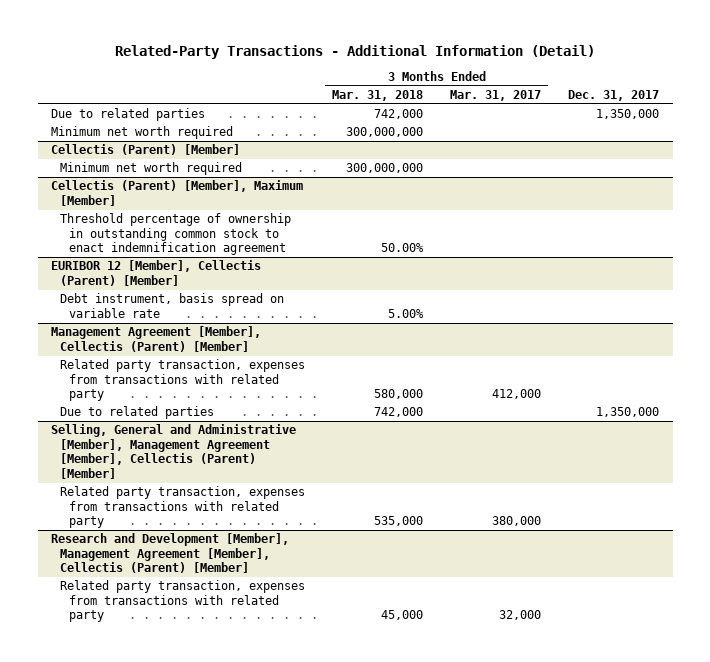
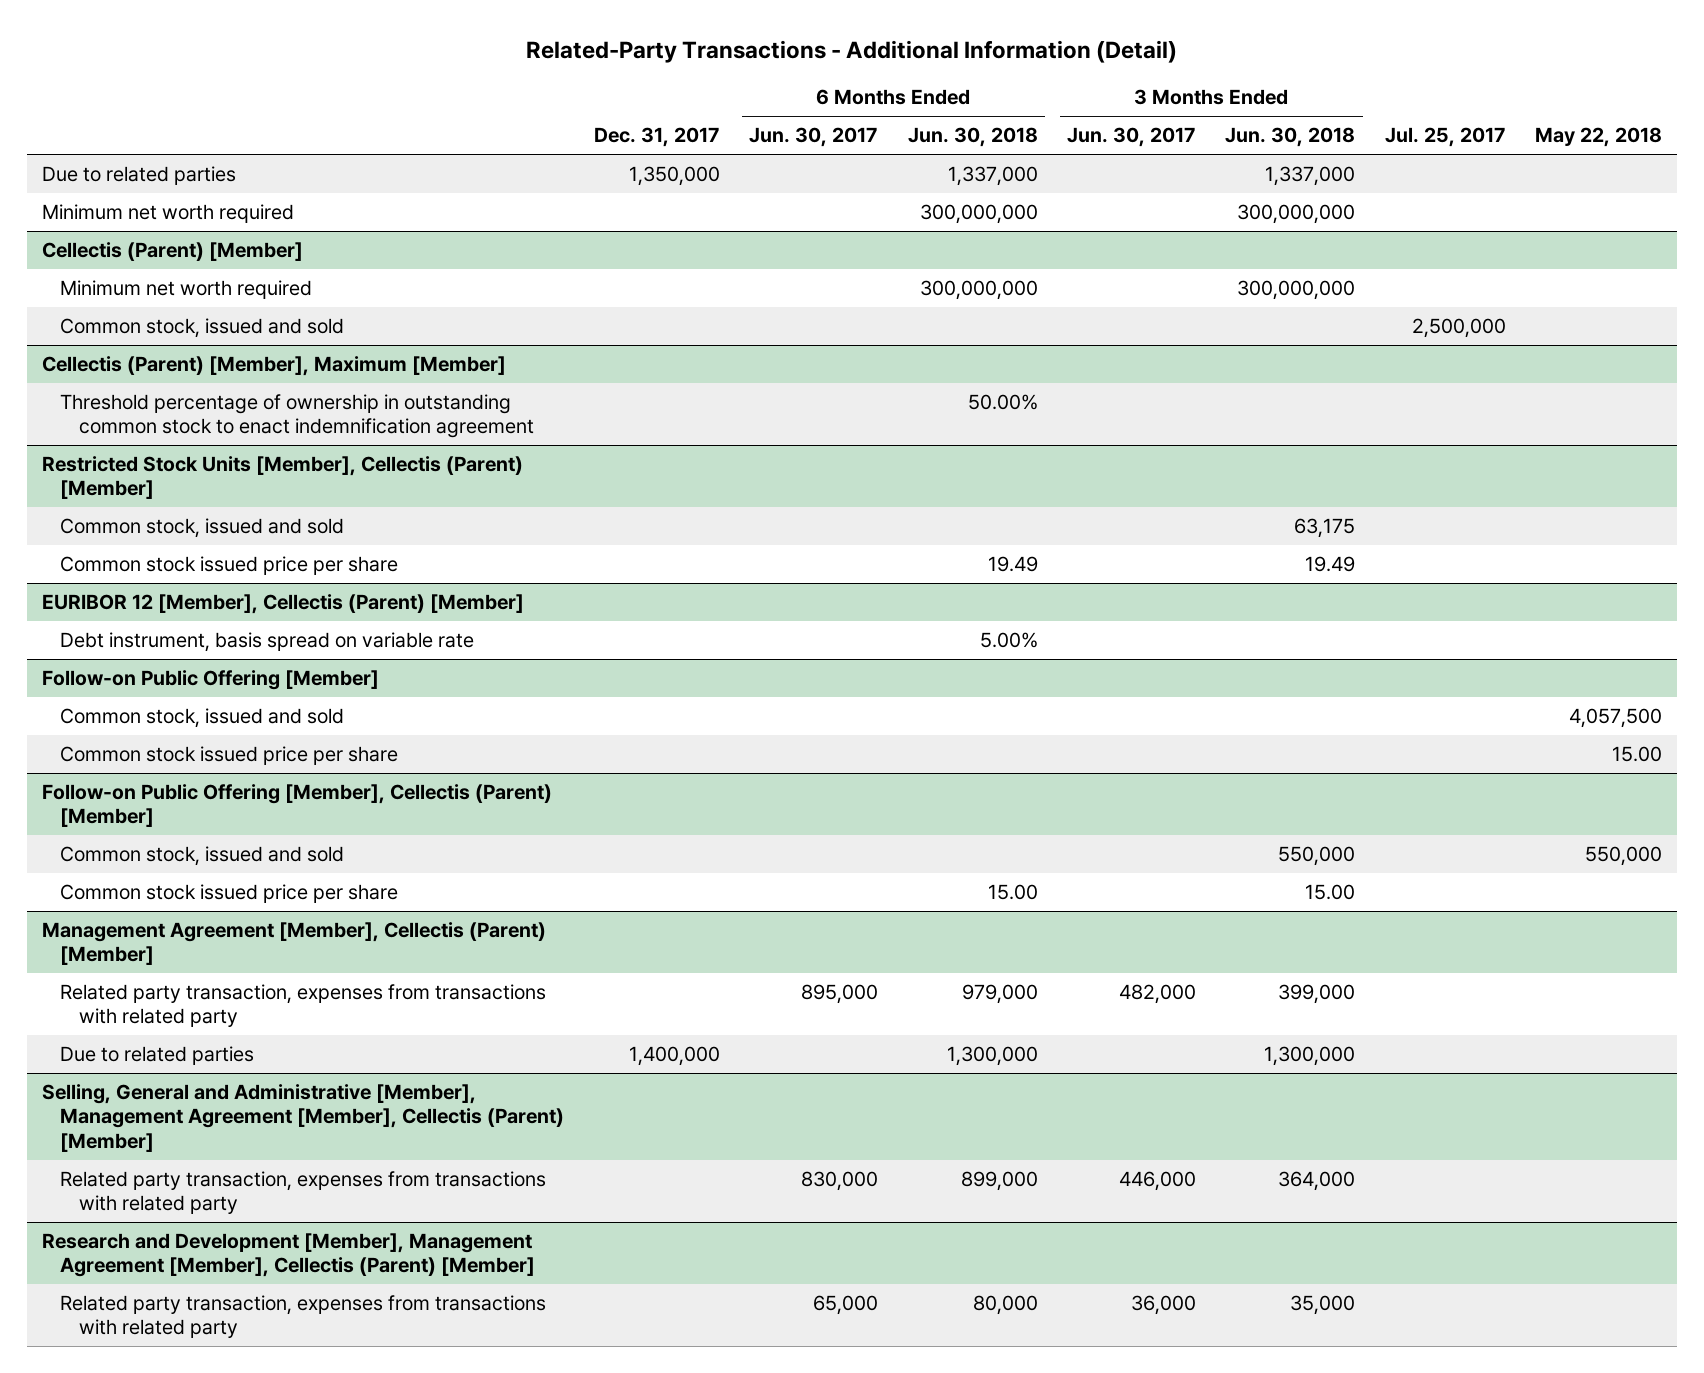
- | 3 Months Ended Mar. 31, 2018 | 3 Months Ended Mar. 31, 2017 | Dec. 31, 2017
+ | Dec. 31, 2017 | 6 Months Ended Jun. 30, 2017 | 6 Months Ended Jun. 30, 2018 | 3 Months Ended Jun. 30, 2017 | 3 Months Ended Jun. 30, 2018 | Jul. 25, 2017 | May 22, 2018
@ Cellectis (Parent) [Member]
+ Common stock, issued and sold | | | | | | 2,500,000 |
+ Restricted Stock Units [Member], Cellectis (Parent) [Member]
+ Common stock, issued and sold | | | | | 63,175 | |
+ Common stock issued price per share | | | 19.49 | | 19.49 | |
+ Follow-on Public Offering [Member]
+ Common stock, issued and sold | | | | | | | 4,057,500
+ Common stock issued price per share | | | | | | | 15.00
+ Follow-on Public Offering [Member], Cellectis (Parent) [Member]
+ Common stock, issued and sold | | | | | 550,000 | | 550,000
+ Common stock issued price per share | | | 15.00 | | 15.00 | |
@ Management Agreement [Member], Cellectis (Parent) [Member]
- Due to related parties | 742,000 | | 1,350,000
+ Due to related parties | 1,400,000 | | 1,300,000 | | 1,300,000 | |

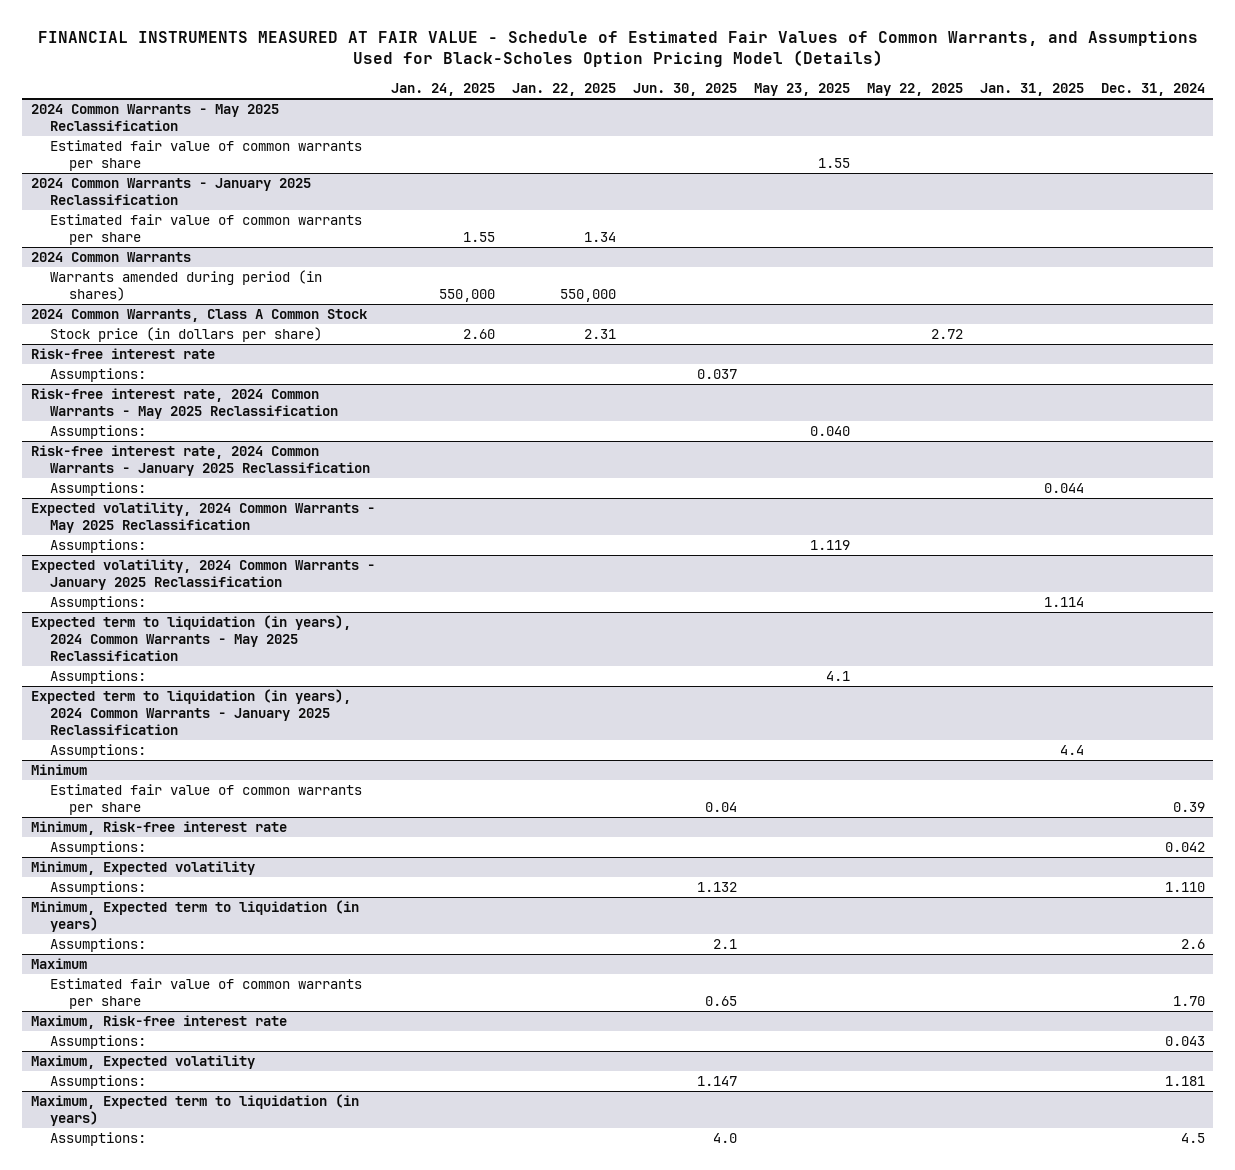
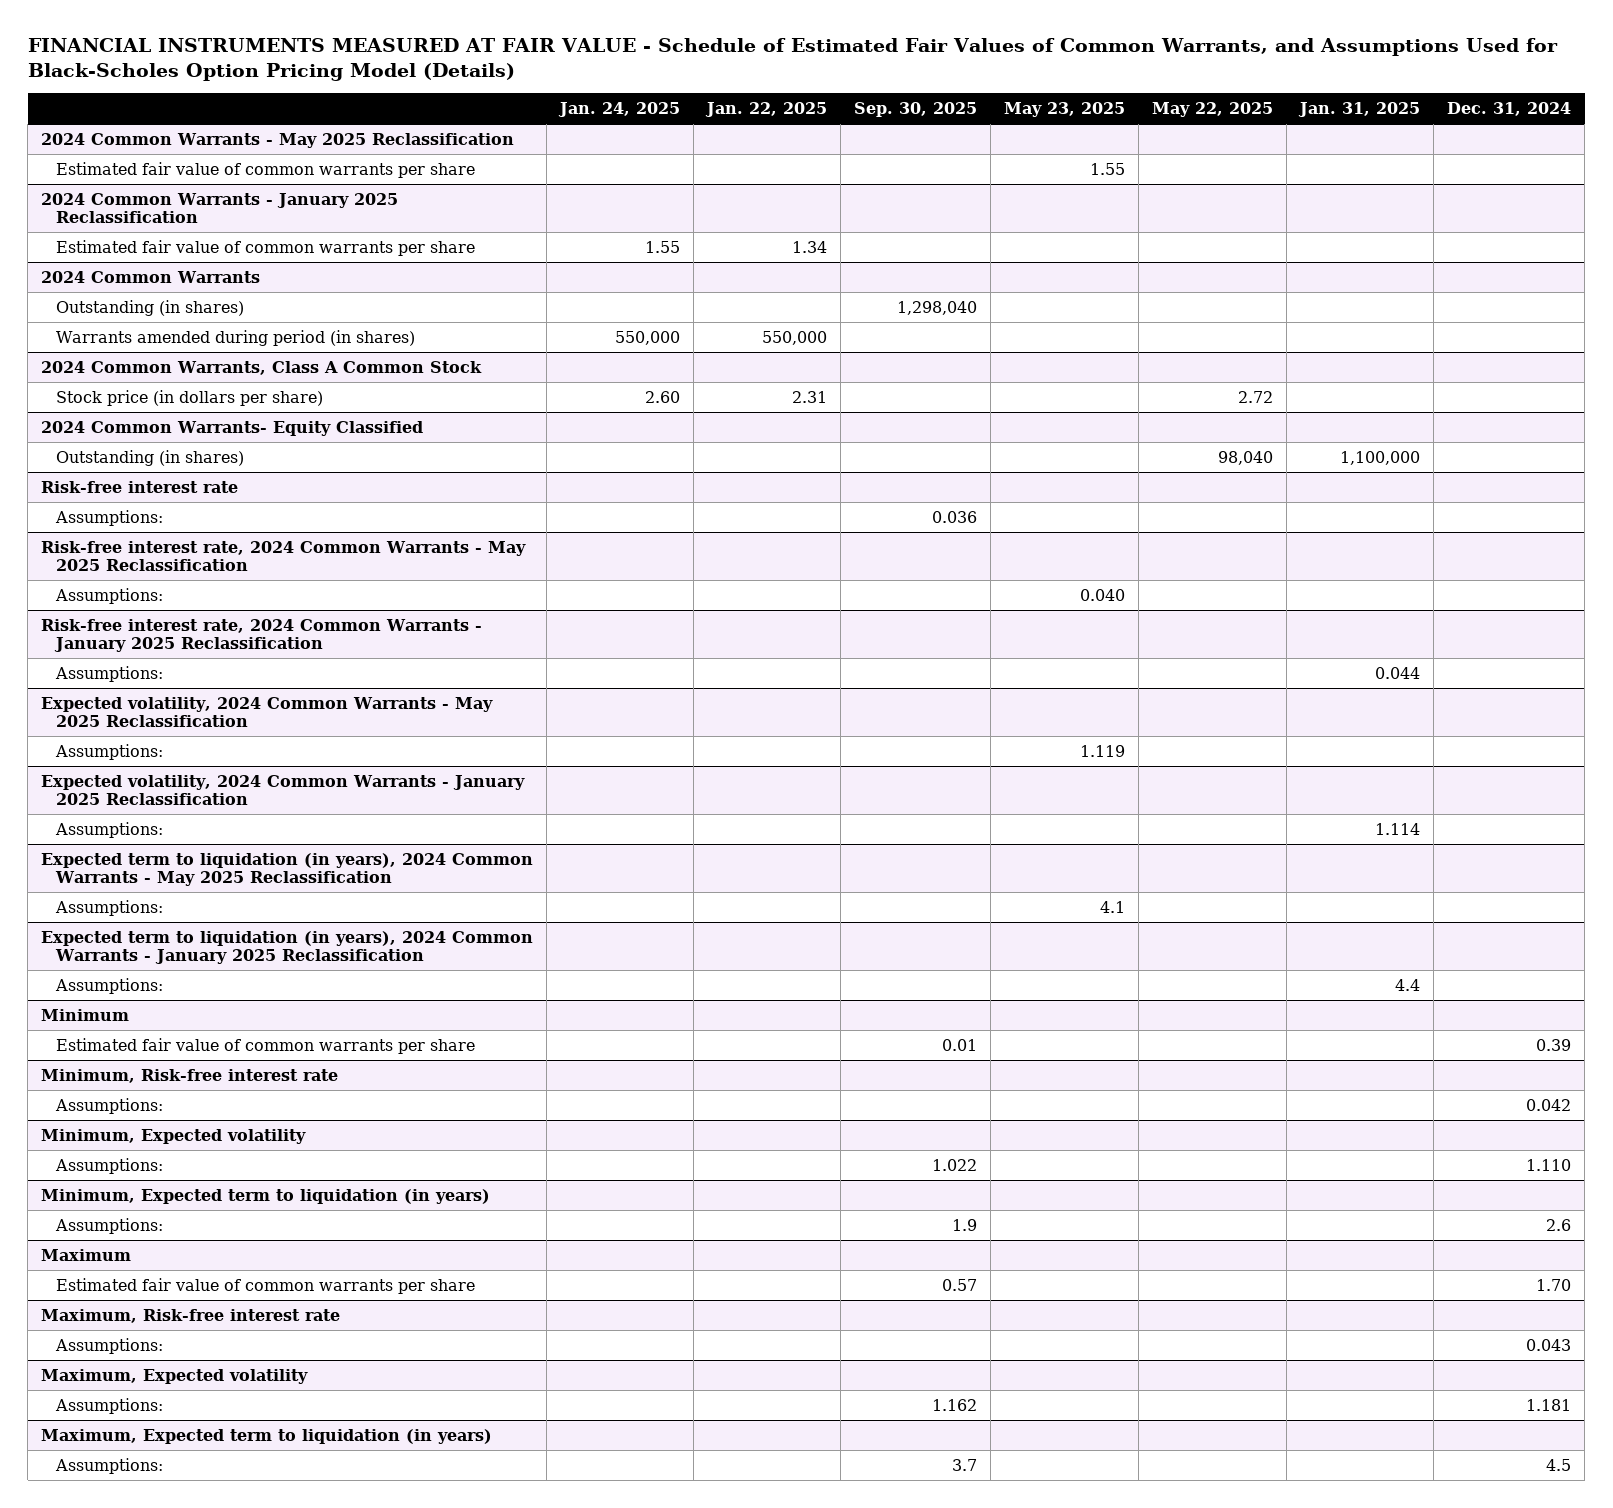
- | Jan. 24, 2025 | Jan. 22, 2025 | Jun. 30, 2025 | May 23, 2025 | May 22, 2025 | Jan. 31, 2025 | Dec. 31, 2024
+ | Jan. 24, 2025 | Jan. 22, 2025 | Sep. 30, 2025 | May 23, 2025 | May 22, 2025 | Jan. 31, 2025 | Dec. 31, 2024
@ 2024 Common Warrants
+ Outstanding (in shares) | | | 1,298,040 | | | |
+ 2024 Common Warrants- Equity Classified
+ Outstanding (in shares) | | | | | 98,040 | 1,100,000 |

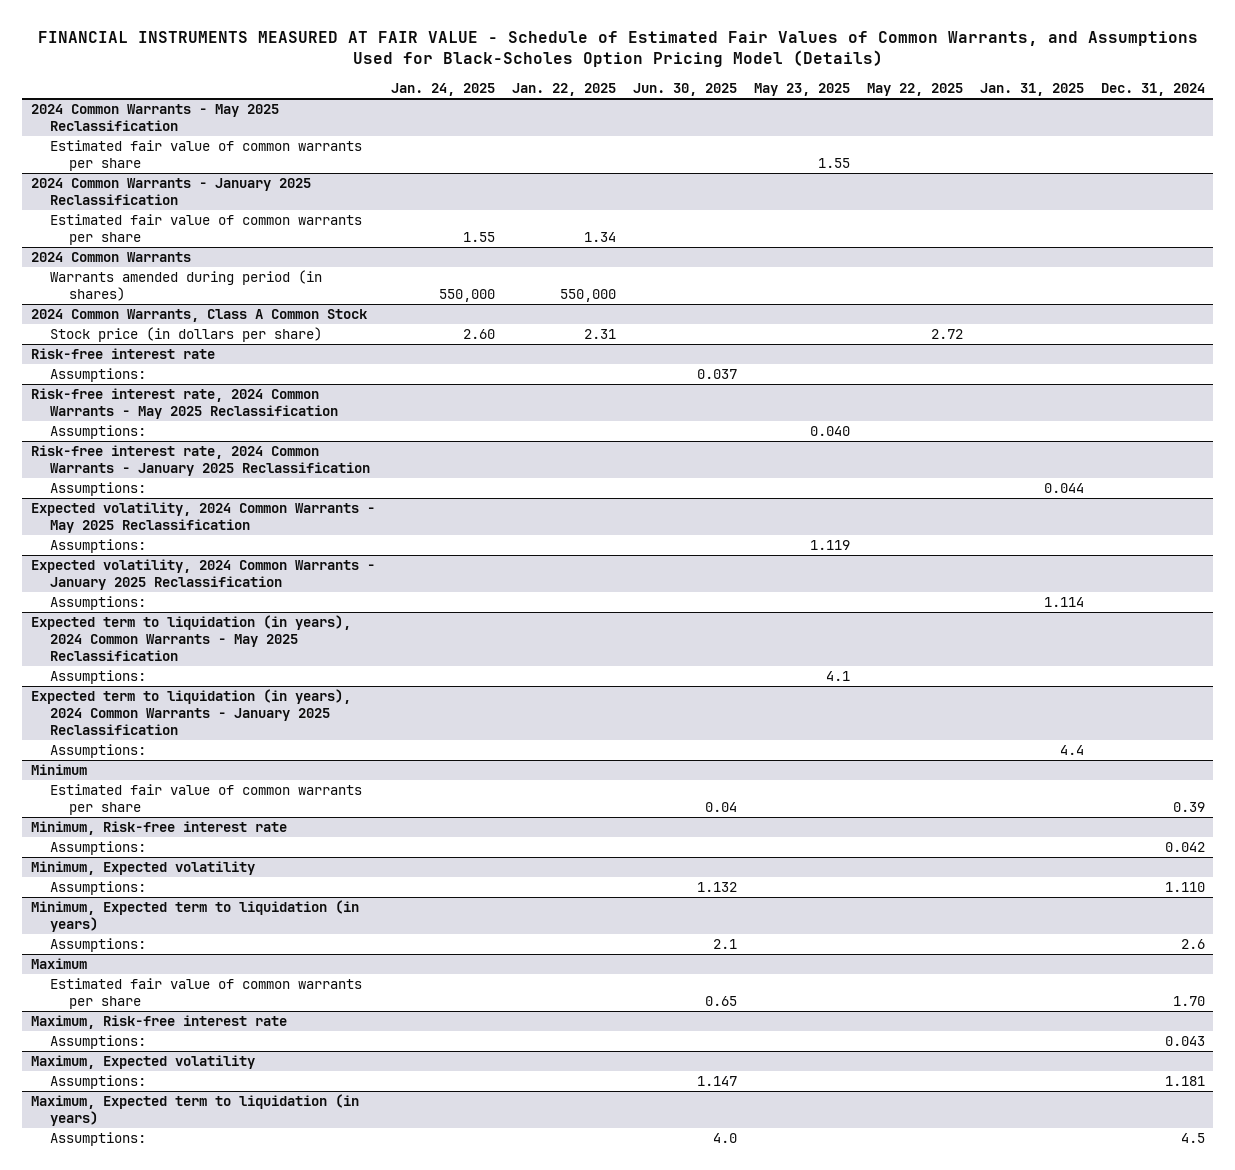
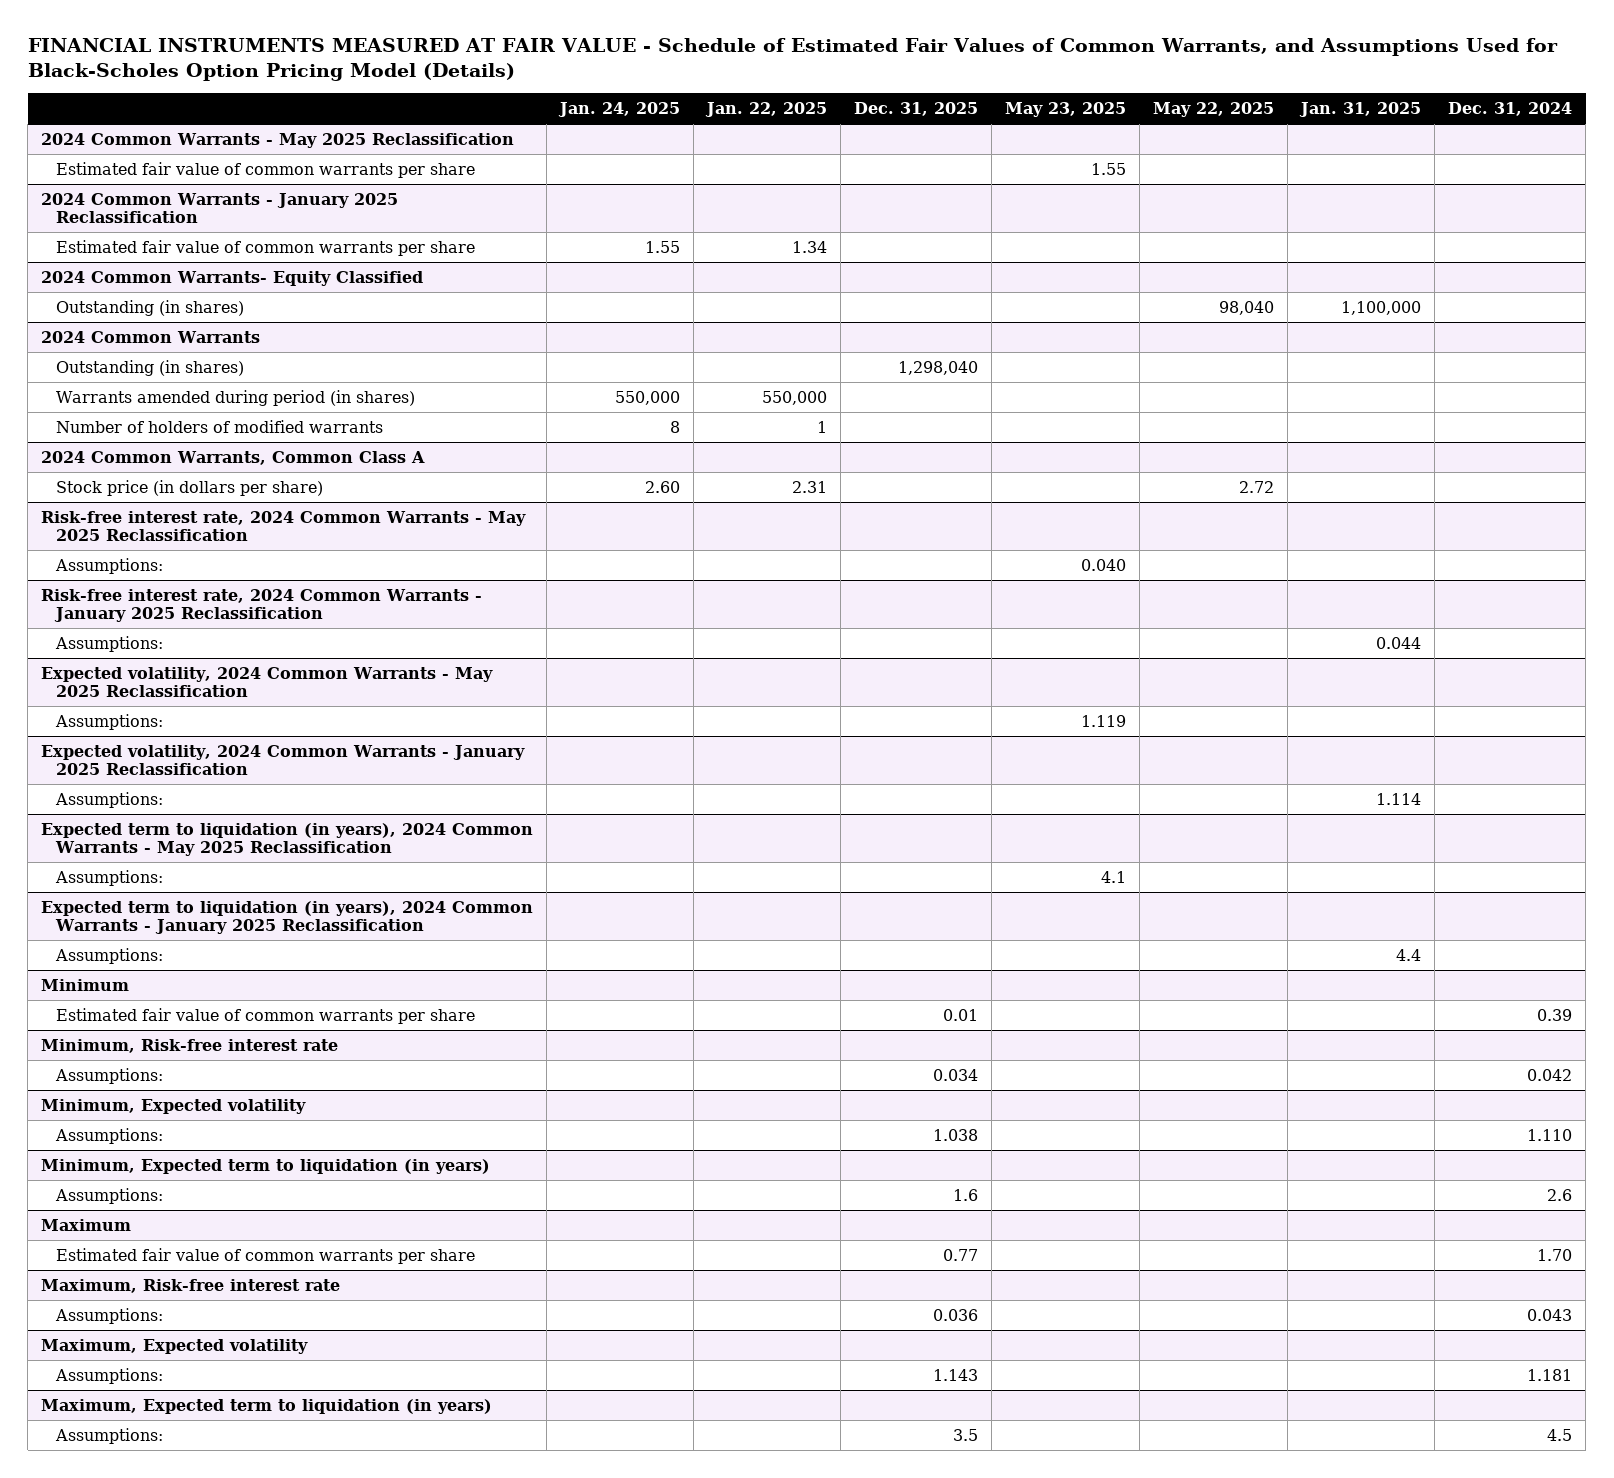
- | Jan. 24, 2025 | Jan. 22, 2025 | Jun. 30, 2025 | May 23, 2025 | May 22, 2025 | Jan. 31, 2025 | Dec. 31, 2024
+ | Jan. 24, 2025 | Jan. 22, 2025 | Dec. 31, 2025 | May 23, 2025 | May 22, 2025 | Jan. 31, 2025 | Dec. 31, 2024
+ 2024 Common Warrants- Equity Classified
+ Outstanding (in shares) | | | | | 98,040 | 1,100,000 |
@ 2024 Common Warrants
+ Outstanding (in shares) | | | 1,298,040 | | | |
- 2024 Common Warrants, Class A Common Stock
@ 2024 Common Warrants
+ Number of holders of modified warrants | 8 | 1 | | | | |
+ 2024 Common Warrants, Common Class A
- Risk-free interest rate
- Assumptions: | | | 0.037 | | | |

